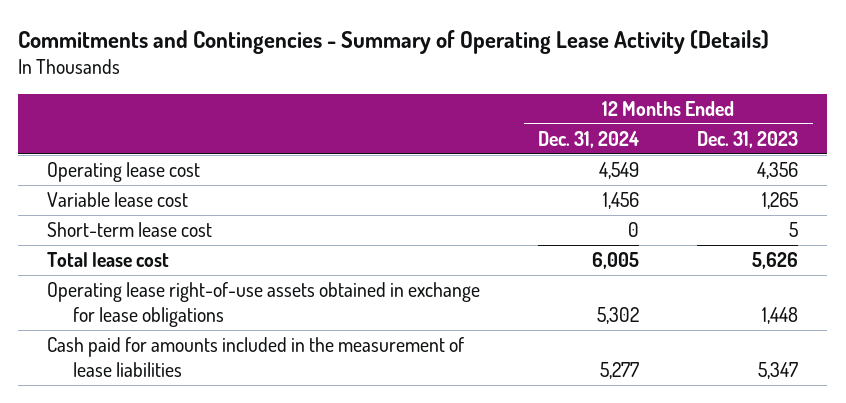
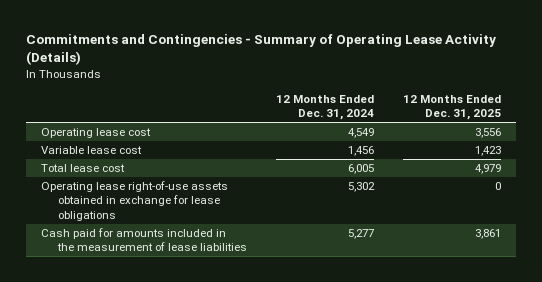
- | 12 Months Ended Dec. 31, 2024 | 12 Months Ended Dec. 31, 2023
+ | 12 Months Ended Dec. 31, 2024 | 12 Months Ended Dec. 31, 2025
- Short-term lease cost | 0 | 5

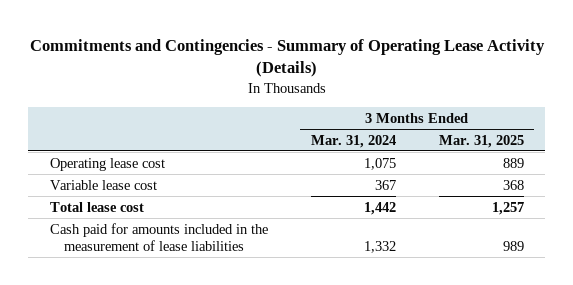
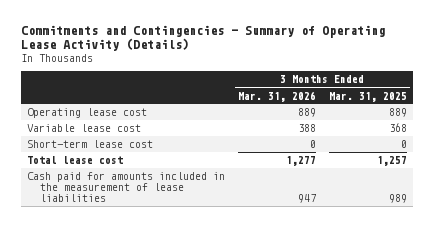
- | 3 Months Ended Mar. 31, 2024 | 3 Months Ended Mar. 31, 2025
+ | 3 Months Ended Mar. 31, 2026 | 3 Months Ended Mar. 31, 2025
+ Short-term lease cost | 0 | 0

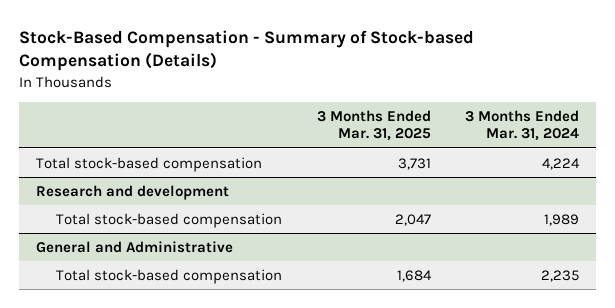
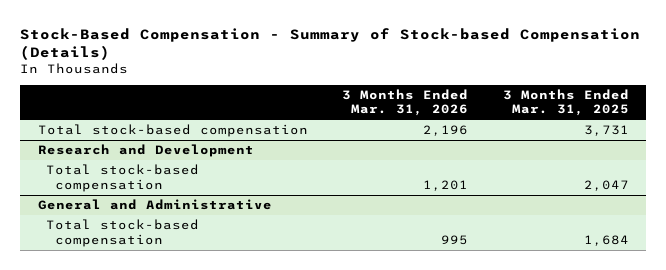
- | 3 Months Ended Mar. 31, 2025 | 3 Months Ended Mar. 31, 2024
+ | 3 Months Ended Mar. 31, 2026 | 3 Months Ended Mar. 31, 2025
- Research and development
+ Research and Development

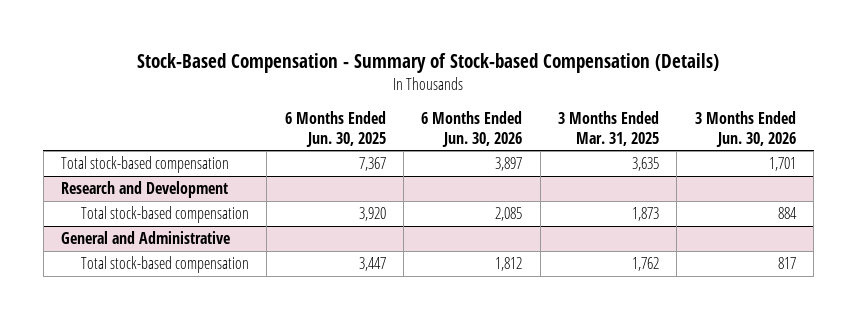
- | 3 Months Ended Mar. 31, 2026 | 3 Months Ended Mar. 31, 2025
+ | 6 Months Ended Jun. 30, 2025 | 6 Months Ended Jun. 30, 2026 | 3 Months Ended Mar. 31, 2025 | 3 Months Ended Jun. 30, 2026
- Total stock-based compensation | 2,196 | 3,731
+ Total stock-based compensation | 7,367 | 3,897 | 3,635 | 1,701
@ Research and Development
- Total stock-based compensation | 1,201 | 2,047
+ Total stock-based compensation | 3,920 | 2,085 | 1,873 | 884
@ General and Administrative
- Total stock-based compensation | 995 | 1,684
+ Total stock-based compensation | 3,447 | 1,812 | 1,762 | 817

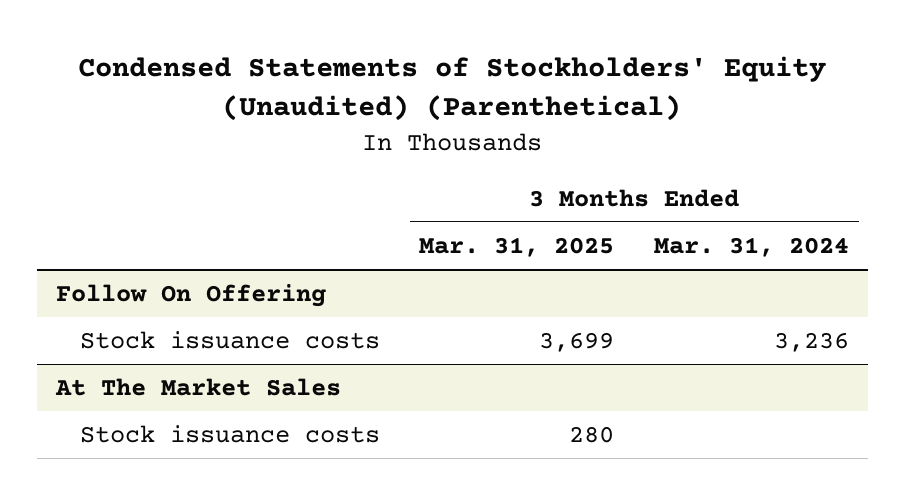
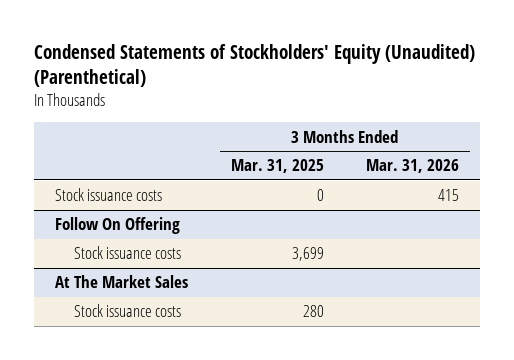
- | 3 Months Ended Mar. 31, 2025 | 3 Months Ended Mar. 31, 2024
+ | 3 Months Ended Mar. 31, 2025 | 3 Months Ended Mar. 31, 2026
+ Stock issuance costs | 0 | 415

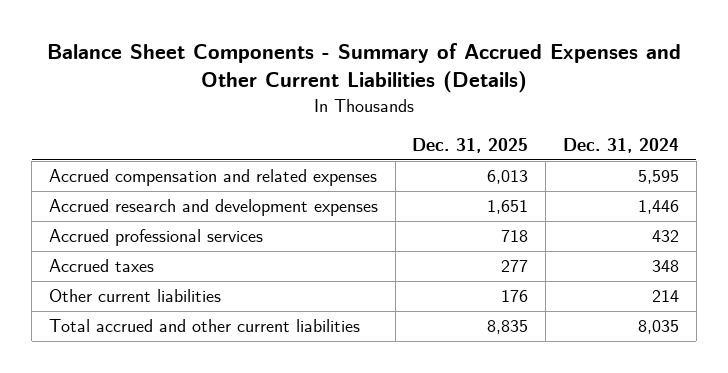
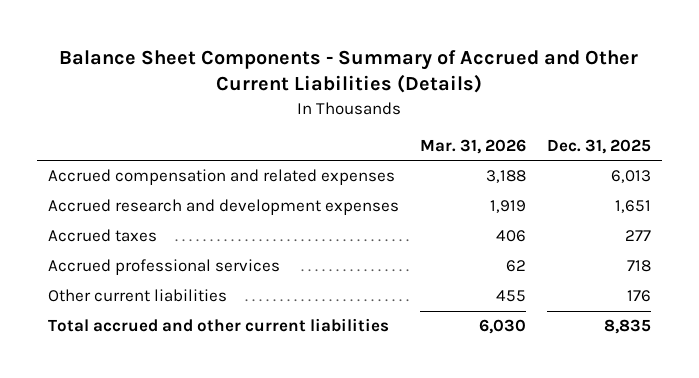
- Balance Sheet Components - Summary of Accrued Expenses and Other Current Liabilities (Details)
+ Balance Sheet Components - Summary of Accrued and Other Current Liabilities (Details)
- | Dec. 31, 2025 | Dec. 31, 2024
+ | Mar. 31, 2026 | Dec. 31, 2025
moved down: Accrued professional services | 62 | 718

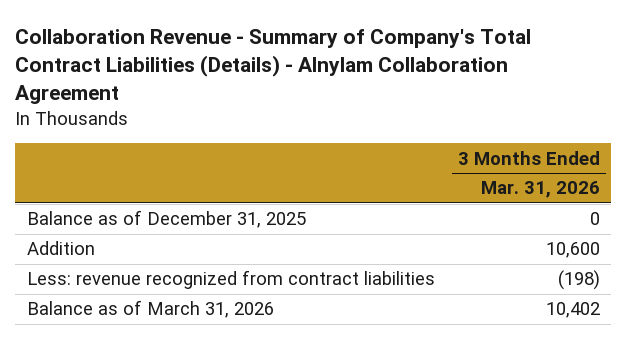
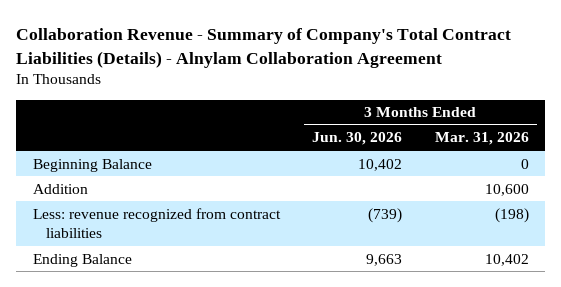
- | 3 Months Ended Mar. 31, 2026
+ | 3 Months Ended Jun. 30, 2026 | 3 Months Ended Mar. 31, 2026
- Balance as of December 31, 2025 | 0
+ Beginning Balance | 10,402 | 0
- Balance as of March 31, 2026 | 10,402
+ Ending Balance | 9,663 | 10,402

